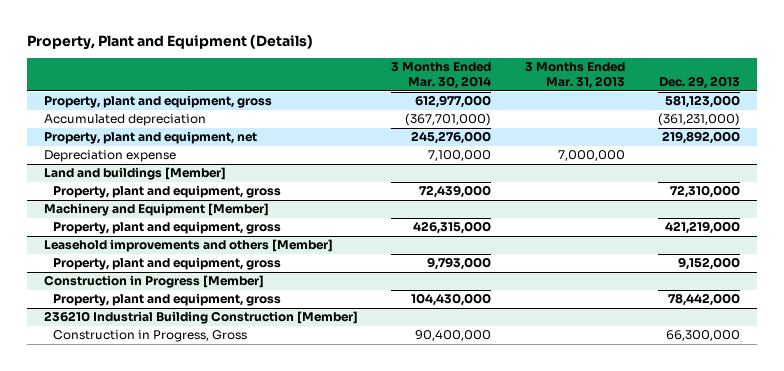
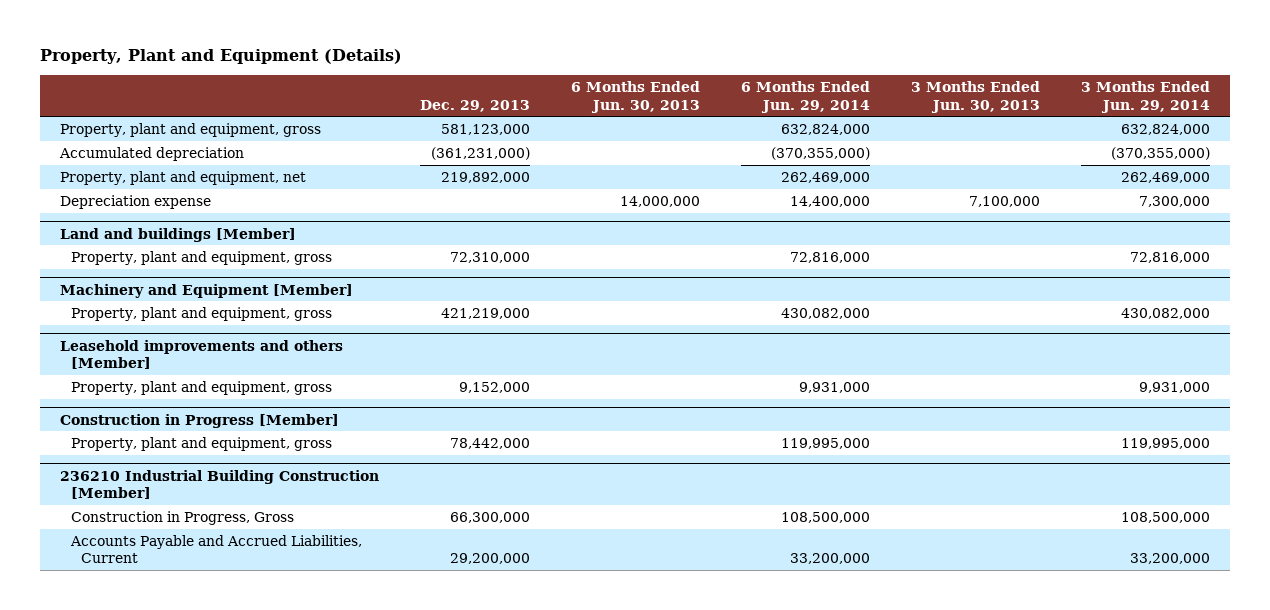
- | 3 Months Ended Mar. 30, 2014 | 3 Months Ended Mar. 31, 2013 | Dec. 29, 2013
+ | Dec. 29, 2013 | 6 Months Ended Jun. 30, 2013 | 6 Months Ended Jun. 29, 2014 | 3 Months Ended Jun. 30, 2013 | 3 Months Ended Jun. 29, 2014
@ 236210 Industrial Building Construction [Member]
+ Accounts Payable and Accrued Liabilities, Current | 29,200,000 | | 33,200,000 | | 33,200,000

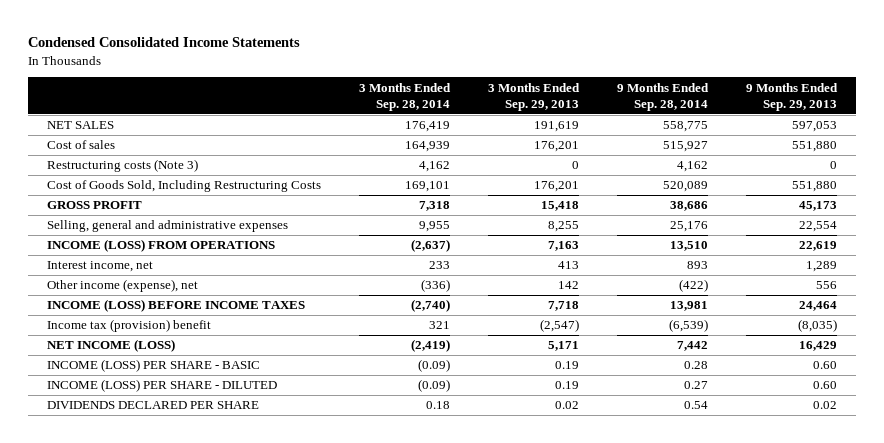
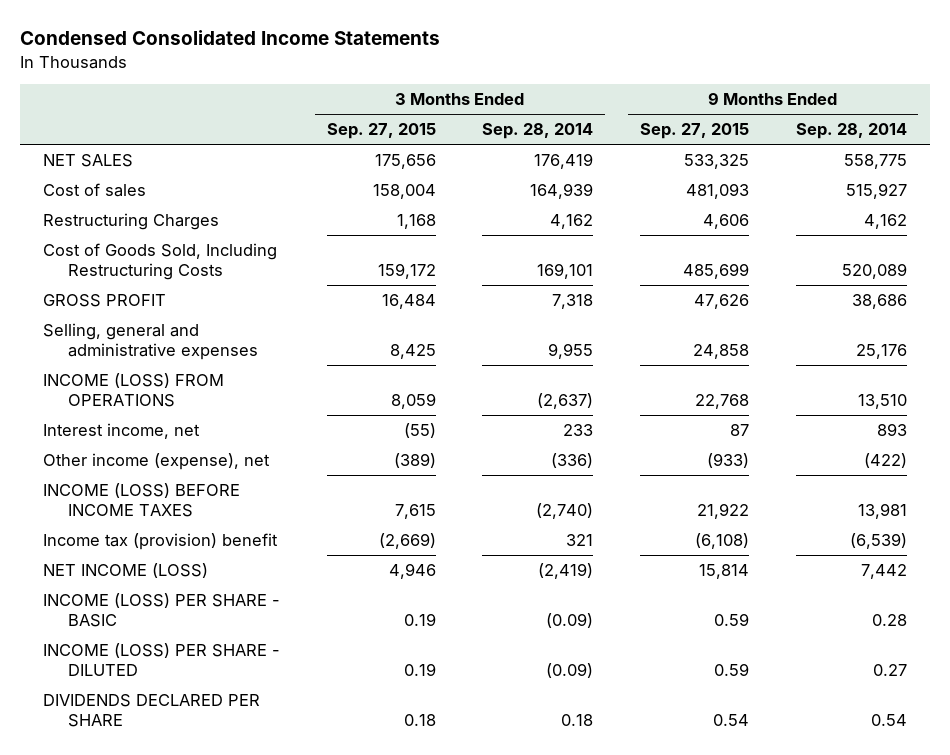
- | 3 Months Ended Sep. 28, 2014 | 3 Months Ended Sep. 29, 2013 | 9 Months Ended Sep. 28, 2014 | 9 Months Ended Sep. 29, 2013
+ | 3 Months Ended Sep. 27, 2015 | 3 Months Ended Sep. 28, 2014 | 9 Months Ended Sep. 27, 2015 | 9 Months Ended Sep. 28, 2014
- Restructuring costs (Note 3) | 4,162 | 0 | 4,162 | 0
+ Restructuring Charges | 1,168 | 4,162 | 4,606 | 4,162

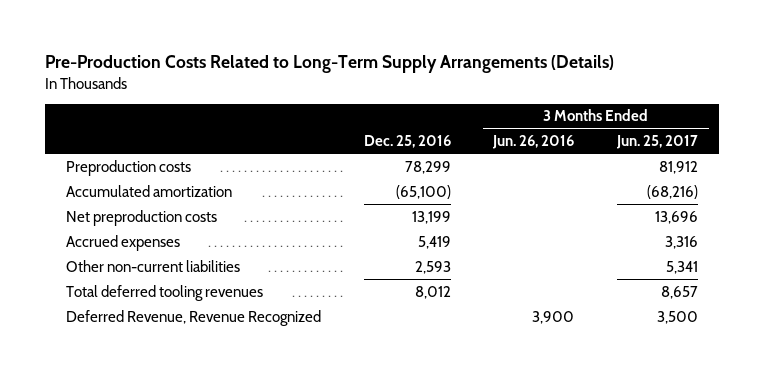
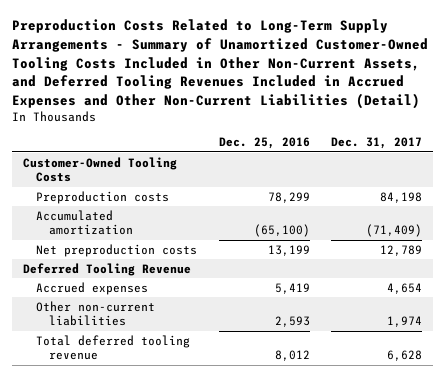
- Pre-Production Costs Related to Long-Term Supply Arrangements (Details)
+ Preproduction Costs Related to Long-Term Supply Arrangements - Summary of Unamortized Customer-Owned Tooling Costs Included in Other Non-Current Assets, and Deferred Tooling Revenues Included in Accrued Expenses and Other Non-Current Liabilities (Detail)
- | Dec. 25, 2016 | 3 Months Ended Jun. 26, 2016 | 3 Months Ended Jun. 25, 2017
+ | Dec. 25, 2016 | Dec. 31, 2017
+ Customer-Owned Tooling Costs
+ Deferred Tooling Revenue
- Total deferred tooling revenues | 8,012 | | 8,657
- Deferred Revenue, Revenue Recognized | | 3,900 | 3,500
+ Total deferred tooling revenue | 8,012 | 6,628

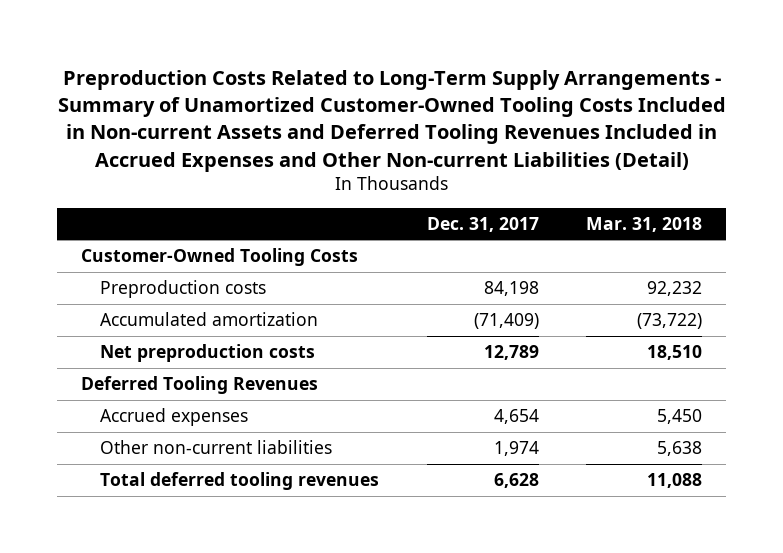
- Preproduction Costs Related to Long-Term Supply Arrangements - Summary of Unamortized Customer-Owned Tooling Costs Included in Other Non-Current Assets, and Deferred Tooling Revenues Included in Accrued Expenses and Other Non-Current Liabilities (Detail)
+ Preproduction Costs Related to Long-Term Supply Arrangements - Summary of Unamortized Customer-Owned Tooling Costs Included in Non-current Assets and Deferred Tooling Revenues Included in Accrued Expenses and Other Non-current Liabilities (Detail)
- | Dec. 25, 2016 | Dec. 31, 2017
+ | Dec. 31, 2017 | Mar. 31, 2018
- Deferred Tooling Revenue
+ Deferred Tooling Revenues
- Total deferred tooling revenue | 8,012 | 6,628
+ Total deferred tooling revenues | 6,628 | 11,088

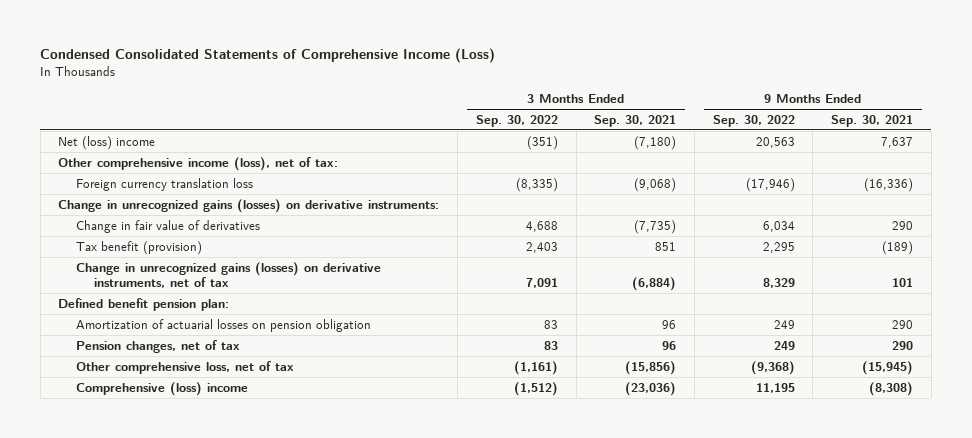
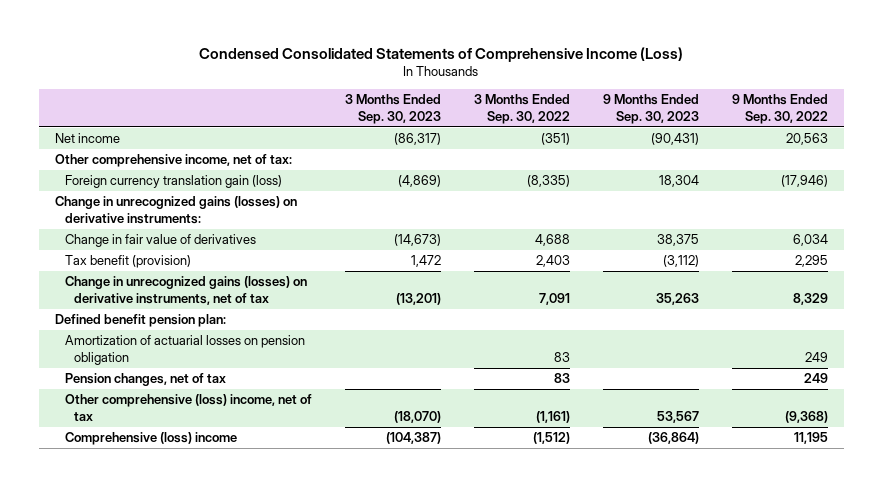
- | 3 Months Ended Sep. 30, 2022 | 3 Months Ended Sep. 30, 2021 | 9 Months Ended Sep. 30, 2022 | 9 Months Ended Sep. 30, 2021
+ | 3 Months Ended Sep. 30, 2023 | 3 Months Ended Sep. 30, 2022 | 9 Months Ended Sep. 30, 2023 | 9 Months Ended Sep. 30, 2022
- Net (loss) income | (351) | (7,180) | 20,563 | 7,637
- Other comprehensive income (loss), net of tax:
- Foreign currency translation loss | (8,335) | (9,068) | (17,946) | (16,336)
+ Net income | (86,317) | (351) | (90,431) | 20,563
+ Other comprehensive income, net of tax:
+ Foreign currency translation gain (loss) | (4,869) | (8,335) | 18,304 | (17,946)
- Other comprehensive loss, net of tax | (1,161) | (15,856) | (9,368) | (15,945)
+ Other comprehensive (loss) income, net of tax | (18,070) | (1,161) | 53,567 | (9,368)

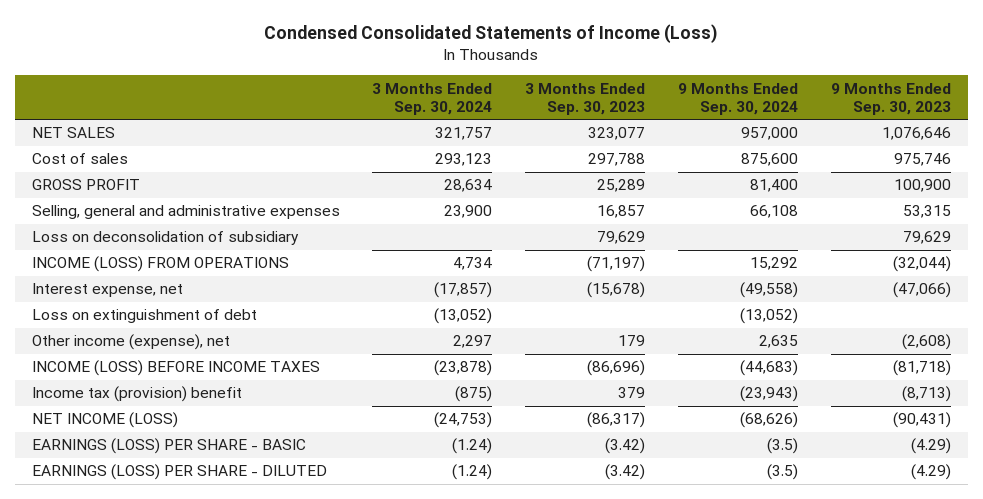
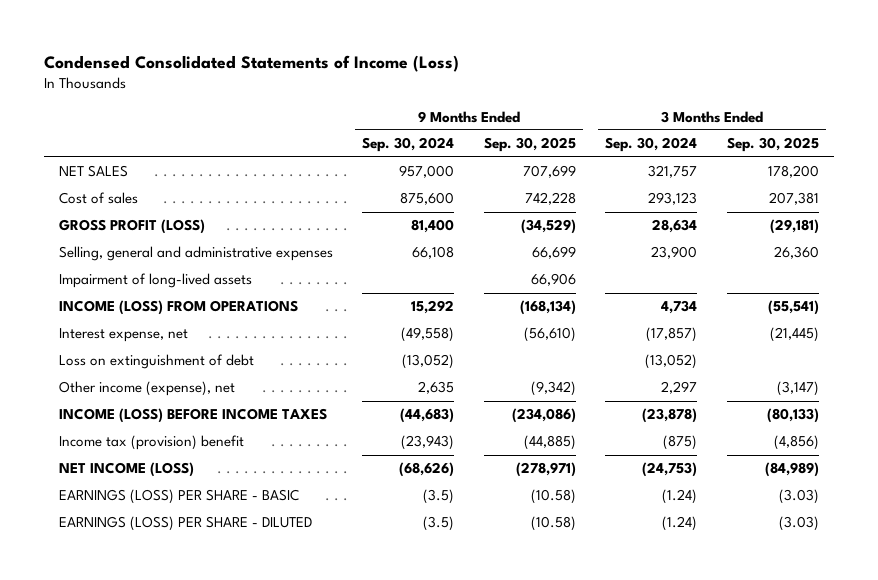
- | 3 Months Ended Sep. 30, 2024 | 3 Months Ended Sep. 30, 2023 | 9 Months Ended Sep. 30, 2024 | 9 Months Ended Sep. 30, 2023
+ | 9 Months Ended Sep. 30, 2024 | 9 Months Ended Sep. 30, 2025 | 3 Months Ended Sep. 30, 2024 | 3 Months Ended Sep. 30, 2025
- GROSS PROFIT | 28,634 | 25,289 | 81,400 | 100,900
+ GROSS PROFIT (LOSS) | 81,400 | (34,529) | 28,634 | (29,181)
- Loss on deconsolidation of subsidiary | | 79,629 | | 79,629
+ Impairment of long-lived assets | | 66,906 | |

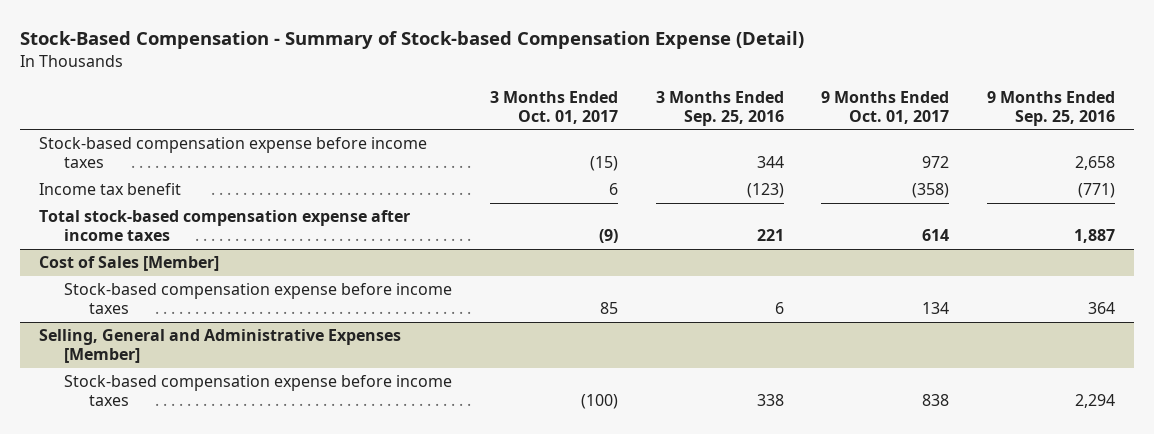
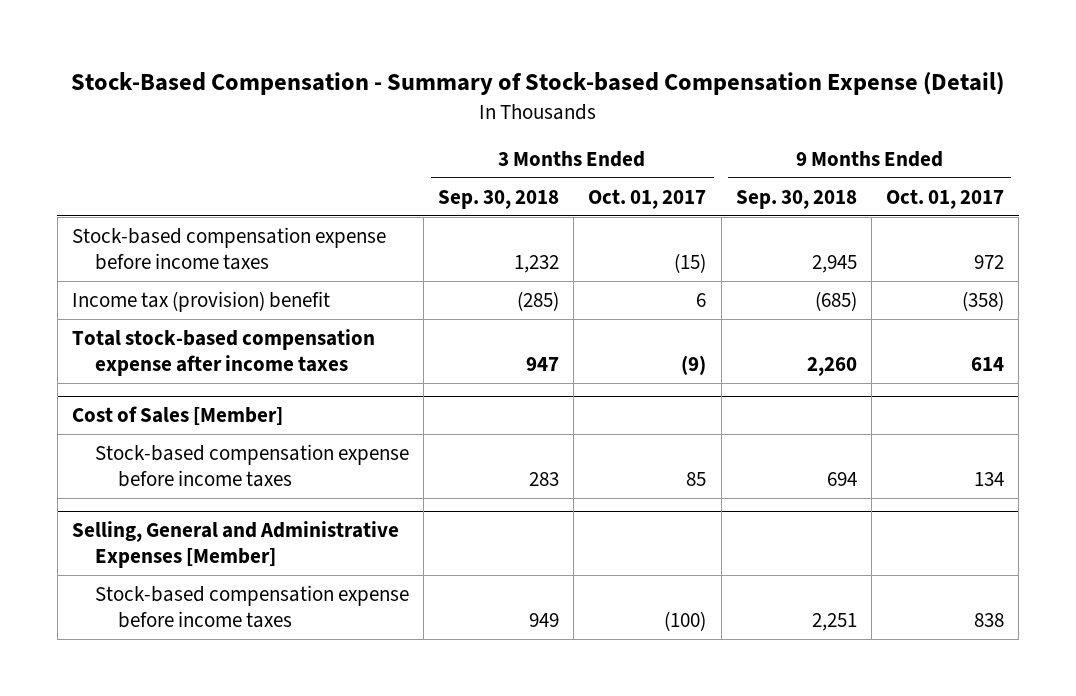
- | 3 Months Ended Oct. 01, 2017 | 3 Months Ended Sep. 25, 2016 | 9 Months Ended Oct. 01, 2017 | 9 Months Ended Sep. 25, 2016
+ | 3 Months Ended Sep. 30, 2018 | 3 Months Ended Oct. 01, 2017 | 9 Months Ended Sep. 30, 2018 | 9 Months Ended Oct. 01, 2017
- Income tax benefit | 6 | (123) | (358) | (771)
+ Income tax (provision) benefit | (285) | 6 | (685) | (358)

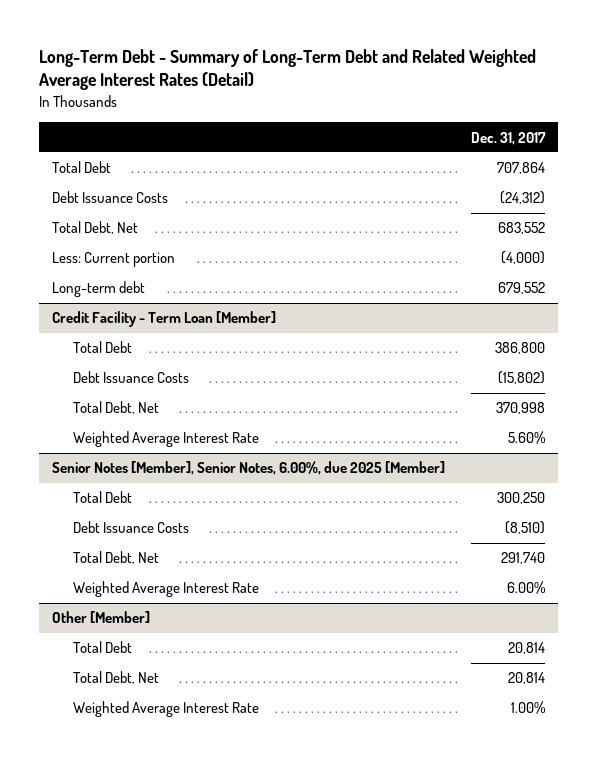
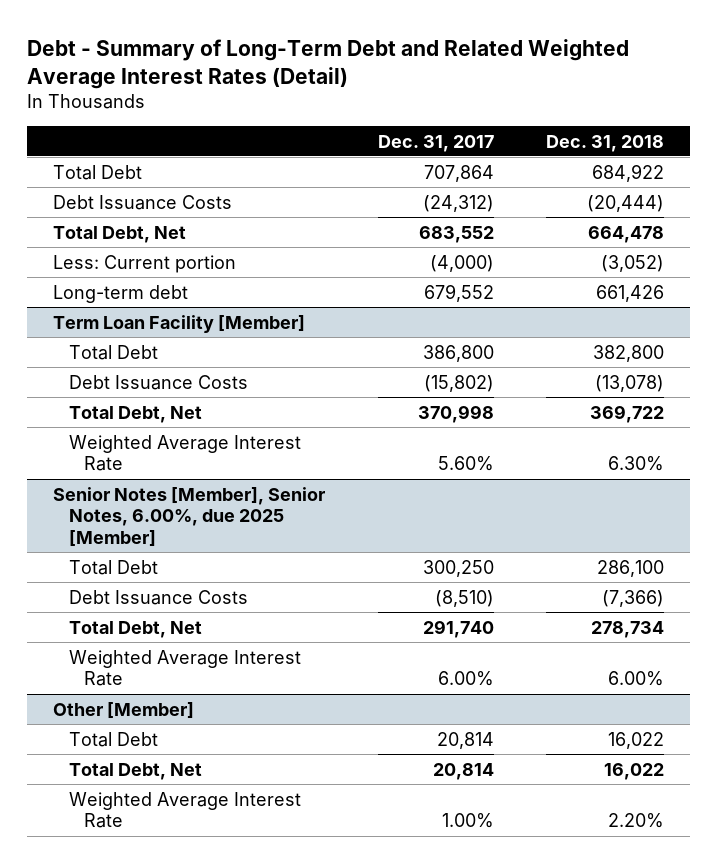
- Long-Term Debt - Summary of Long-Term Debt and Related Weighted Average Interest Rates (Detail)
+ Debt - Summary of Long-Term Debt and Related Weighted Average Interest Rates (Detail)
- | Dec. 31, 2017
+ | Dec. 31, 2017 | Dec. 31, 2018
- Credit Facility - Term Loan [Member]
+ Term Loan Facility [Member]

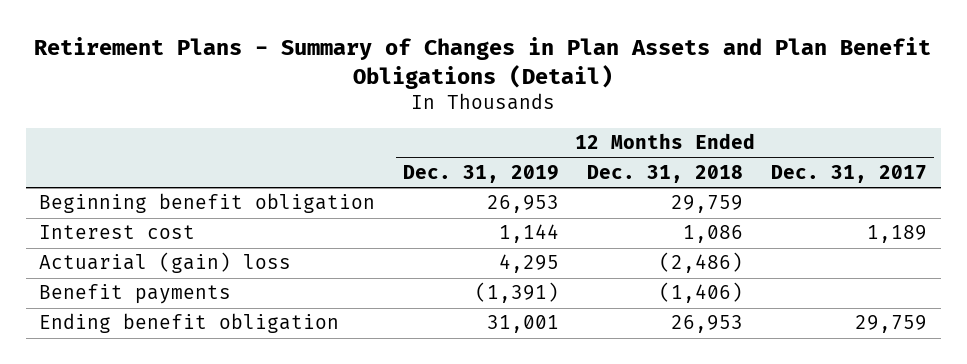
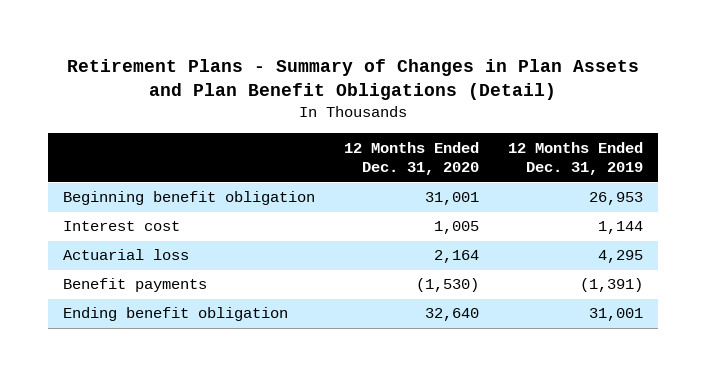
- | 12 Months Ended Dec. 31, 2019 | 12 Months Ended Dec. 31, 2018 | 12 Months Ended Dec. 31, 2017
+ | 12 Months Ended Dec. 31, 2020 | 12 Months Ended Dec. 31, 2019
- Actuarial (gain) loss | 4,295 | (2,486) |
+ Actuarial loss | 2,164 | 4,295

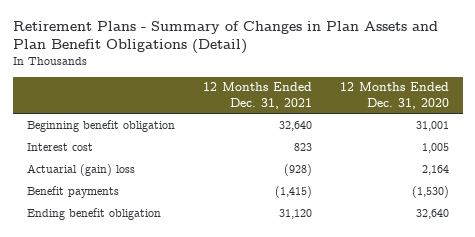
- | 12 Months Ended Dec. 31, 2020 | 12 Months Ended Dec. 31, 2019
+ | 12 Months Ended Dec. 31, 2021 | 12 Months Ended Dec. 31, 2020
- Actuarial loss | 2,164 | 4,295
+ Actuarial (gain) loss | (928) | 2,164

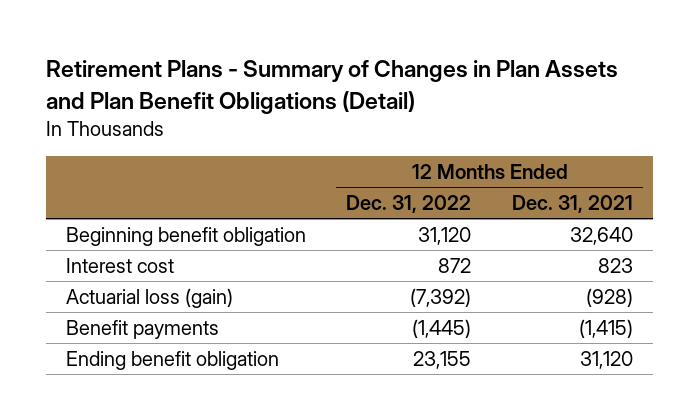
- | 12 Months Ended Dec. 31, 2021 | 12 Months Ended Dec. 31, 2020
+ | 12 Months Ended Dec. 31, 2022 | 12 Months Ended Dec. 31, 2021
- Actuarial (gain) loss | (928) | 2,164
+ Actuarial loss (gain) | (7,392) | (928)

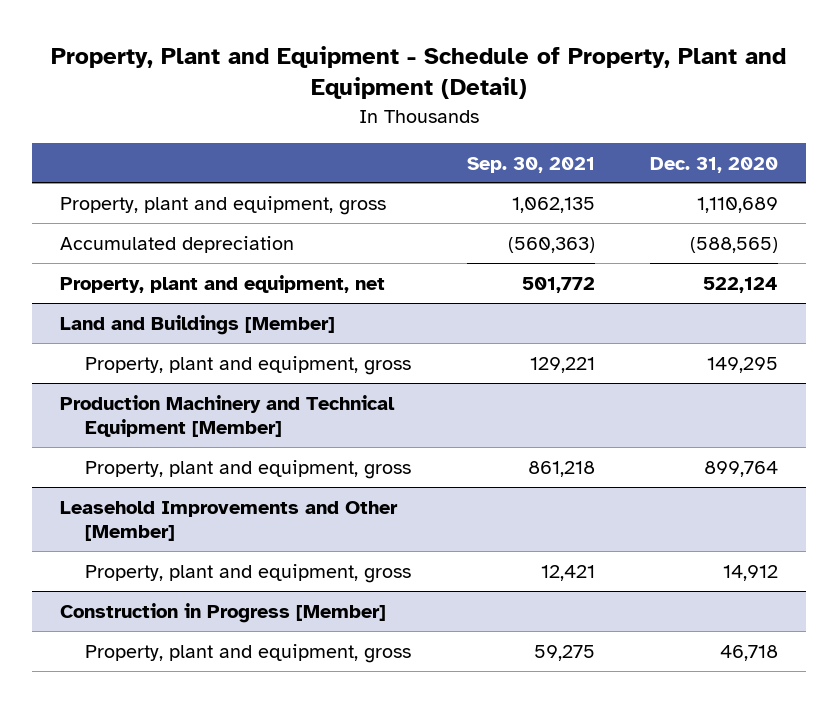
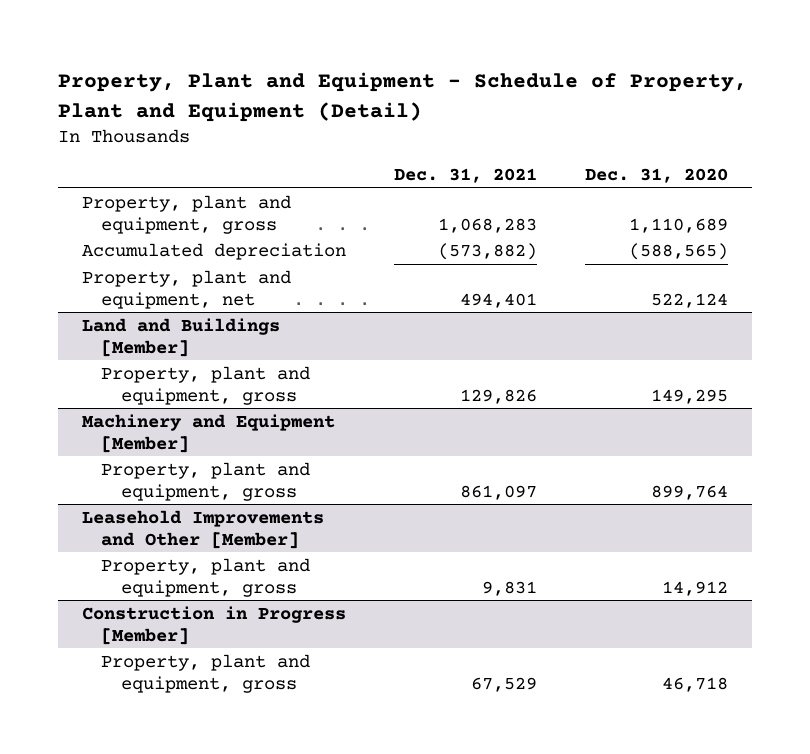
- | Sep. 30, 2021 | Dec. 31, 2020
+ | Dec. 31, 2021 | Dec. 31, 2020
- Production Machinery and Technical Equipment [Member]
+ Machinery and Equipment [Member]

